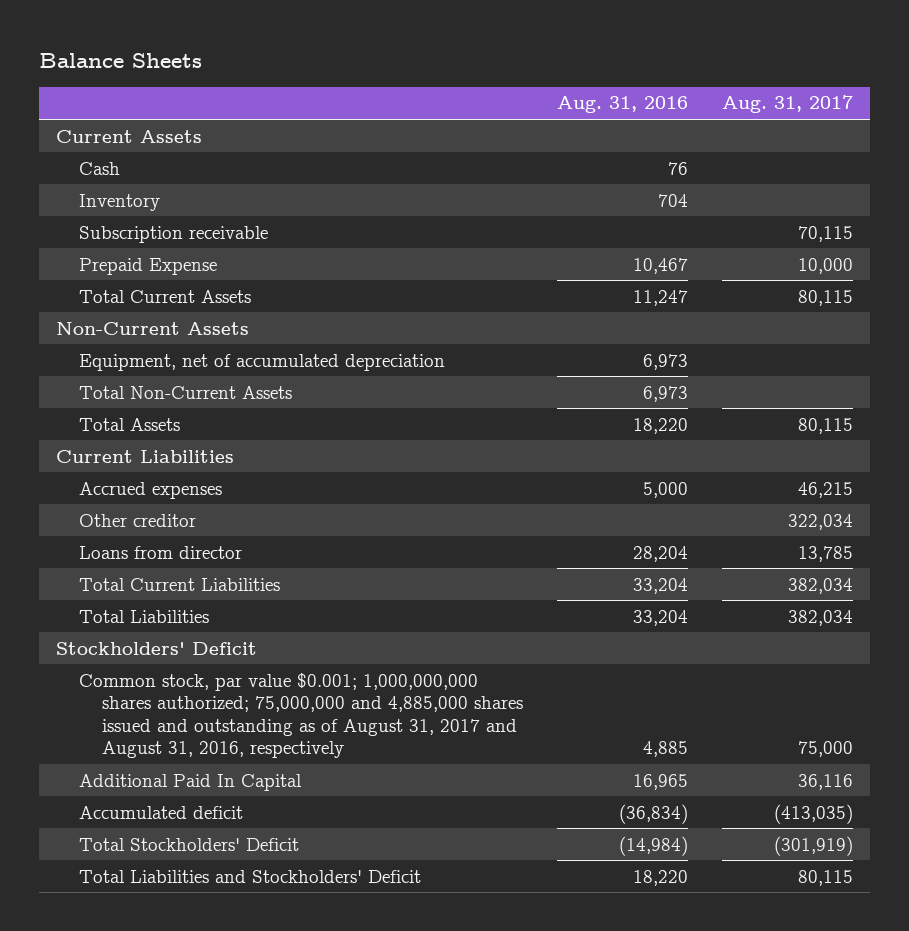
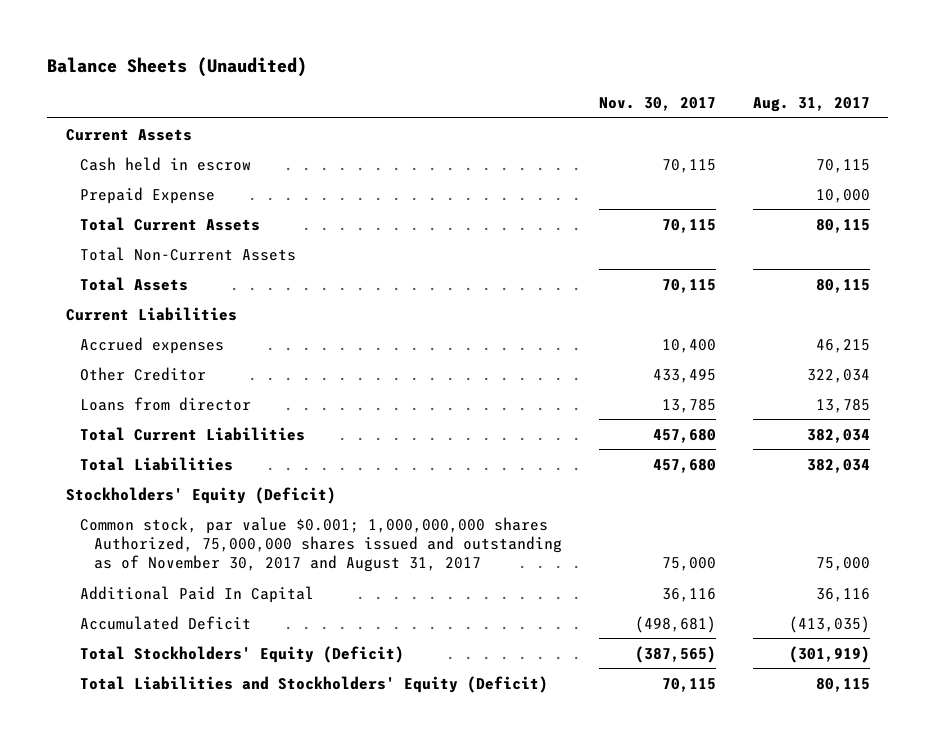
- Balance Sheets
+ Balance Sheets (Unaudited)
- | Aug. 31, 2016 | Aug. 31, 2017
+ | Nov. 30, 2017 | Aug. 31, 2017
- Cash | 76 |
- Inventory | 704 |
- Subscription receivable | | 70,115
+ Cash held in escrow | 70,115 | 70,115
- Non-Current Assets
- Equipment, net of accumulated depreciation | 6,973 |
- Other creditor | | 322,034
+ Other Creditor | 433,495 | 322,034
- Stockholders' Deficit
- Common stock, par value $0.001; 1,000,000,000 shares authorized; 75,000,000 and 4,885,000 shares issued and outstanding as of August 31, 2017 and August 31, 2016, respectively | 4,885 | 75,000
+ Stockholders' Equity (Deficit)
+ Common stock, par value $0.001; 1,000,000,000 shares Authorized, 75,000,000 shares issued and outstanding as of November 30, 2017 and August 31, 2017 | 75,000 | 75,000
- Accumulated deficit | (36,834) | (413,035)
- Total Stockholders' Deficit | (14,984) | (301,919)
- Total Liabilities and Stockholders' Deficit | 18,220 | 80,115
+ Accumulated Deficit | (498,681) | (413,035)
+ Total Stockholders' Equity (Deficit) | (387,565) | (301,919)
+ Total Liabilities and Stockholders' Equity (Deficit) | 70,115 | 80,115

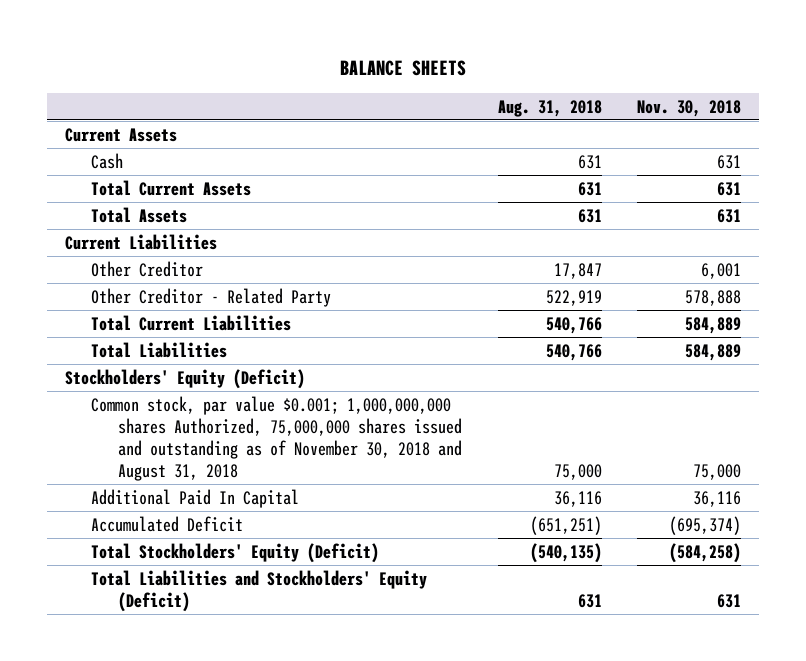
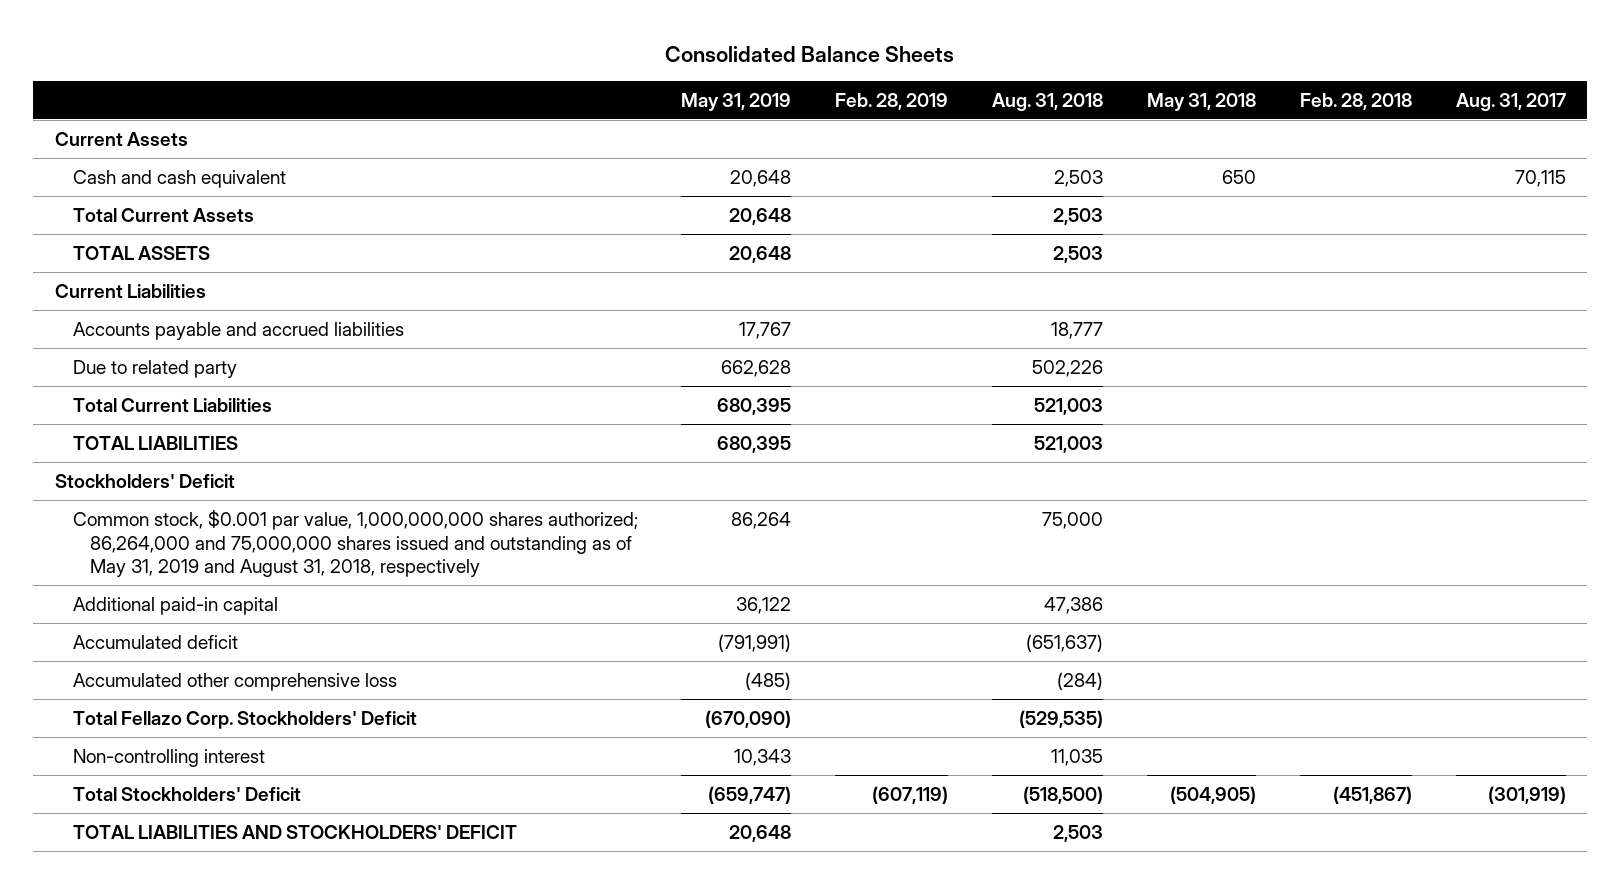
- BALANCE SHEETS
+ Consolidated Balance Sheets
- | Aug. 31, 2018 | Nov. 30, 2018
+ | May 31, 2019 | Feb. 28, 2019 | Aug. 31, 2018 | May 31, 2018 | Feb. 28, 2018 | Aug. 31, 2017
- Cash | 631 | 631
- Total Current Assets | 631 | 631
- Total Assets | 631 | 631
+ Cash and cash equivalent | 20,648 | | 2,503 | 650 | | 70,115
+ Total Current Assets | 20,648 | | 2,503 | | |
+ TOTAL ASSETS | 20,648 | | 2,503 | | |
- Other Creditor | 17,847 | 6,001
- Other Creditor - Related Party | 522,919 | 578,888
- Total Current Liabilities | 540,766 | 584,889
- Total Liabilities | 540,766 | 584,889
- Stockholders' Equity (Deficit)
- Common stock, par value $0.001; 1,000,000,000 shares Authorized, 75,000,000 shares issued and outstanding as of November 30, 2018 and August 31, 2018 | 75,000 | 75,000
- Additional Paid In Capital | 36,116 | 36,116
- Accumulated Deficit | (651,251) | (695,374)
- Total Stockholders' Equity (Deficit) | (540,135) | (584,258)
- Total Liabilities and Stockholders' Equity (Deficit) | 631 | 631
+ Accounts payable and accrued liabilities | 17,767 | | 18,777 | | |
+ Due to related party | 662,628 | | 502,226 | | |
+ Total Current Liabilities | 680,395 | | 521,003 | | |
+ TOTAL LIABILITIES | 680,395 | | 521,003 | | |
+ Stockholders' Deficit
+ Common stock, $0.001 par value, 1,000,000,000 shares authorized; 86,264,000 and 75,000,000 shares issued and outstanding as of May 31, 2019 and August 31, 2018, respectively | 86,264 | | 75,000 | | |
+ Additional paid-in capital | 36,122 | | 47,386 | | |
+ Accumulated deficit | (791,991) | | (651,637) | | |
+ Accumulated other comprehensive loss | (485) | | (284) | | |
+ Total Fellazo Corp. Stockholders' Deficit | (670,090) | | (529,535) | | |
+ Non-controlling interest | 10,343 | | 11,035 | | |
+ Total Stockholders' Deficit | (659,747) | (607,119) | (518,500) | (504,905) | (451,867) | (301,919)
+ TOTAL LIABILITIES AND STOCKHOLDERS' DEFICIT | 20,648 | | 2,503 | | |

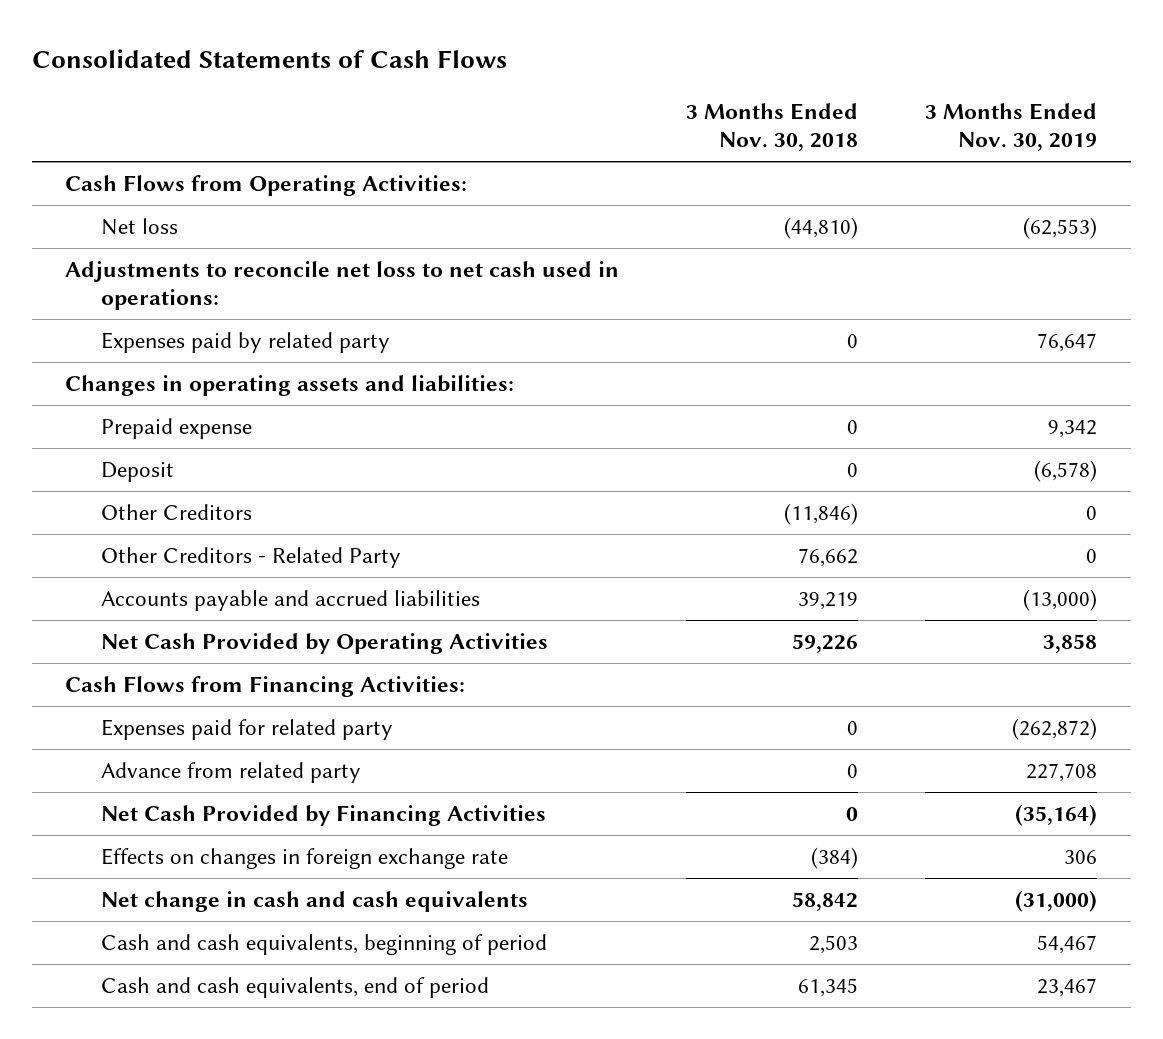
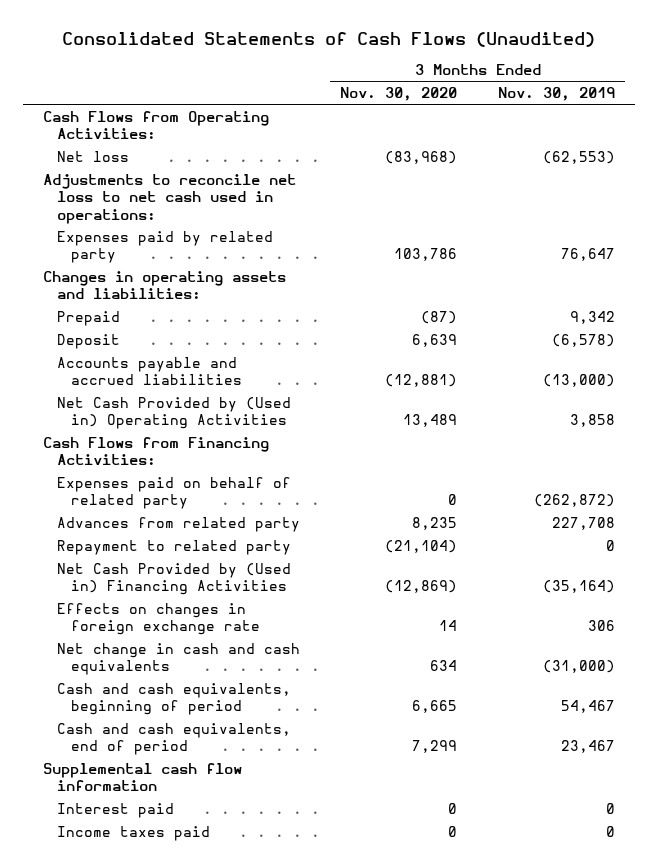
- Consolidated Statements of Cash Flows
+ Consolidated Statements of Cash Flows (Unaudited)
- | 3 Months Ended Nov. 30, 2018 | 3 Months Ended Nov. 30, 2019
+ | 3 Months Ended Nov. 30, 2020 | 3 Months Ended Nov. 30, 2019
- Prepaid expense | 0 | 9,342
+ Prepaid | (87) | 9,342
- Other Creditors | (11,846) | 0
- Other Creditors - Related Party | 76,662 | 0
- Net Cash Provided by Operating Activities | 59,226 | 3,858
+ Net Cash Provided by (Used in) Operating Activities | 13,489 | 3,858
- Expenses paid for related party | 0 | (262,872)
- Advance from related party | 0 | 227,708
- Net Cash Provided by Financing Activities | 0 | (35,164)
+ Expenses paid on behalf of related party | 0 | (262,872)
+ Advances from related party | 8,235 | 227,708
+ Repayment to related party | (21,104) | 0
+ Net Cash Provided by (Used in) Financing Activities | (12,869) | (35,164)
+ Supplemental cash flow information
+ Interest paid | 0 | 0
+ Income taxes paid | 0 | 0

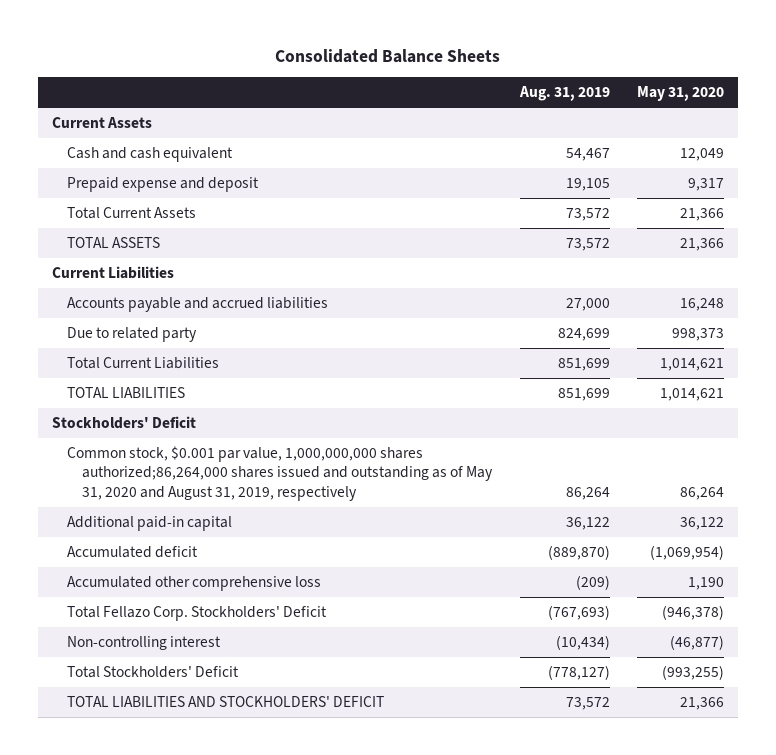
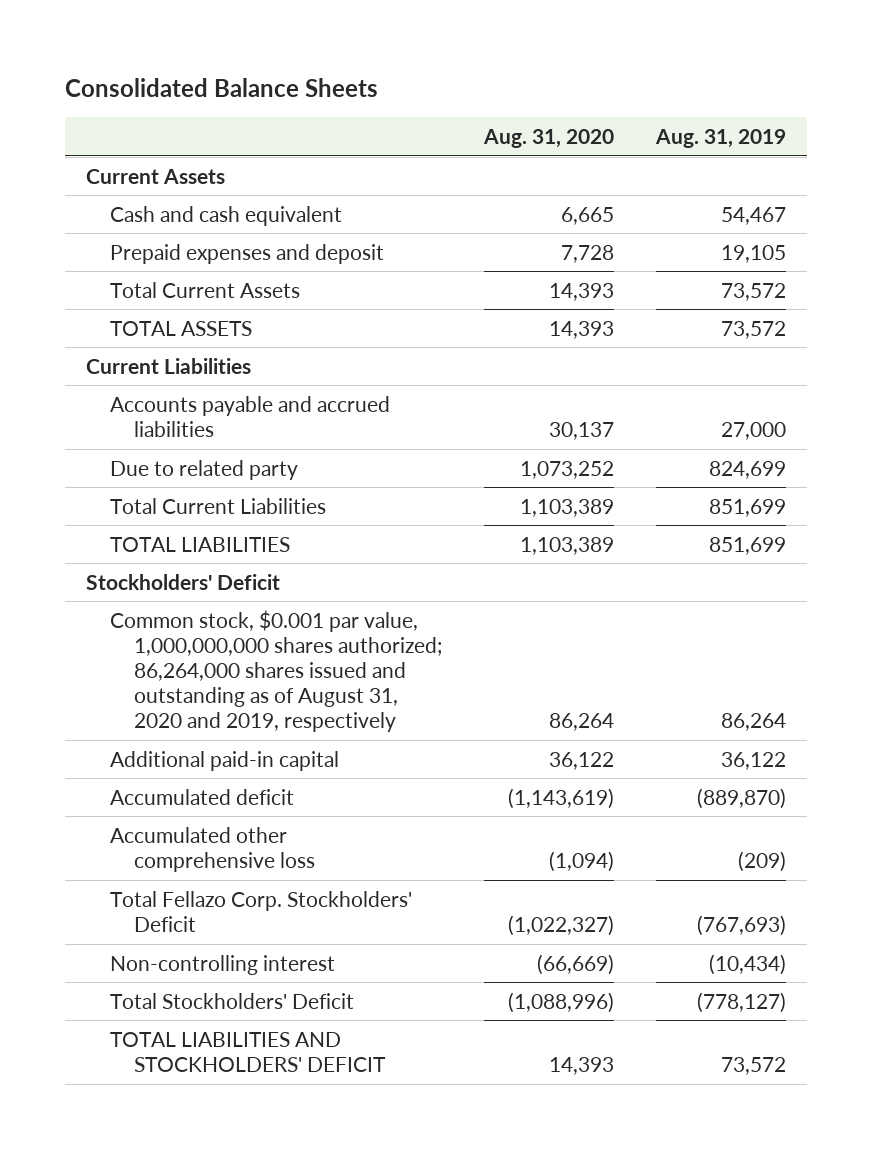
- | Aug. 31, 2019 | May 31, 2020
+ | Aug. 31, 2020 | Aug. 31, 2019
- Prepaid expense and deposit | 19,105 | 9,317
+ Prepaid expenses and deposit | 7,728 | 19,105
- Common stock, $0.001 par value, 1,000,000,000 shares authorized;86,264,000 shares issued and outstanding as of May 31, 2020 and August 31, 2019, respectively | 86,264 | 86,264
+ Common stock, $0.001 par value, 1,000,000,000 shares authorized; 86,264,000 shares issued and outstanding as of August 31, 2020 and 2019, respectively | 86,264 | 86,264

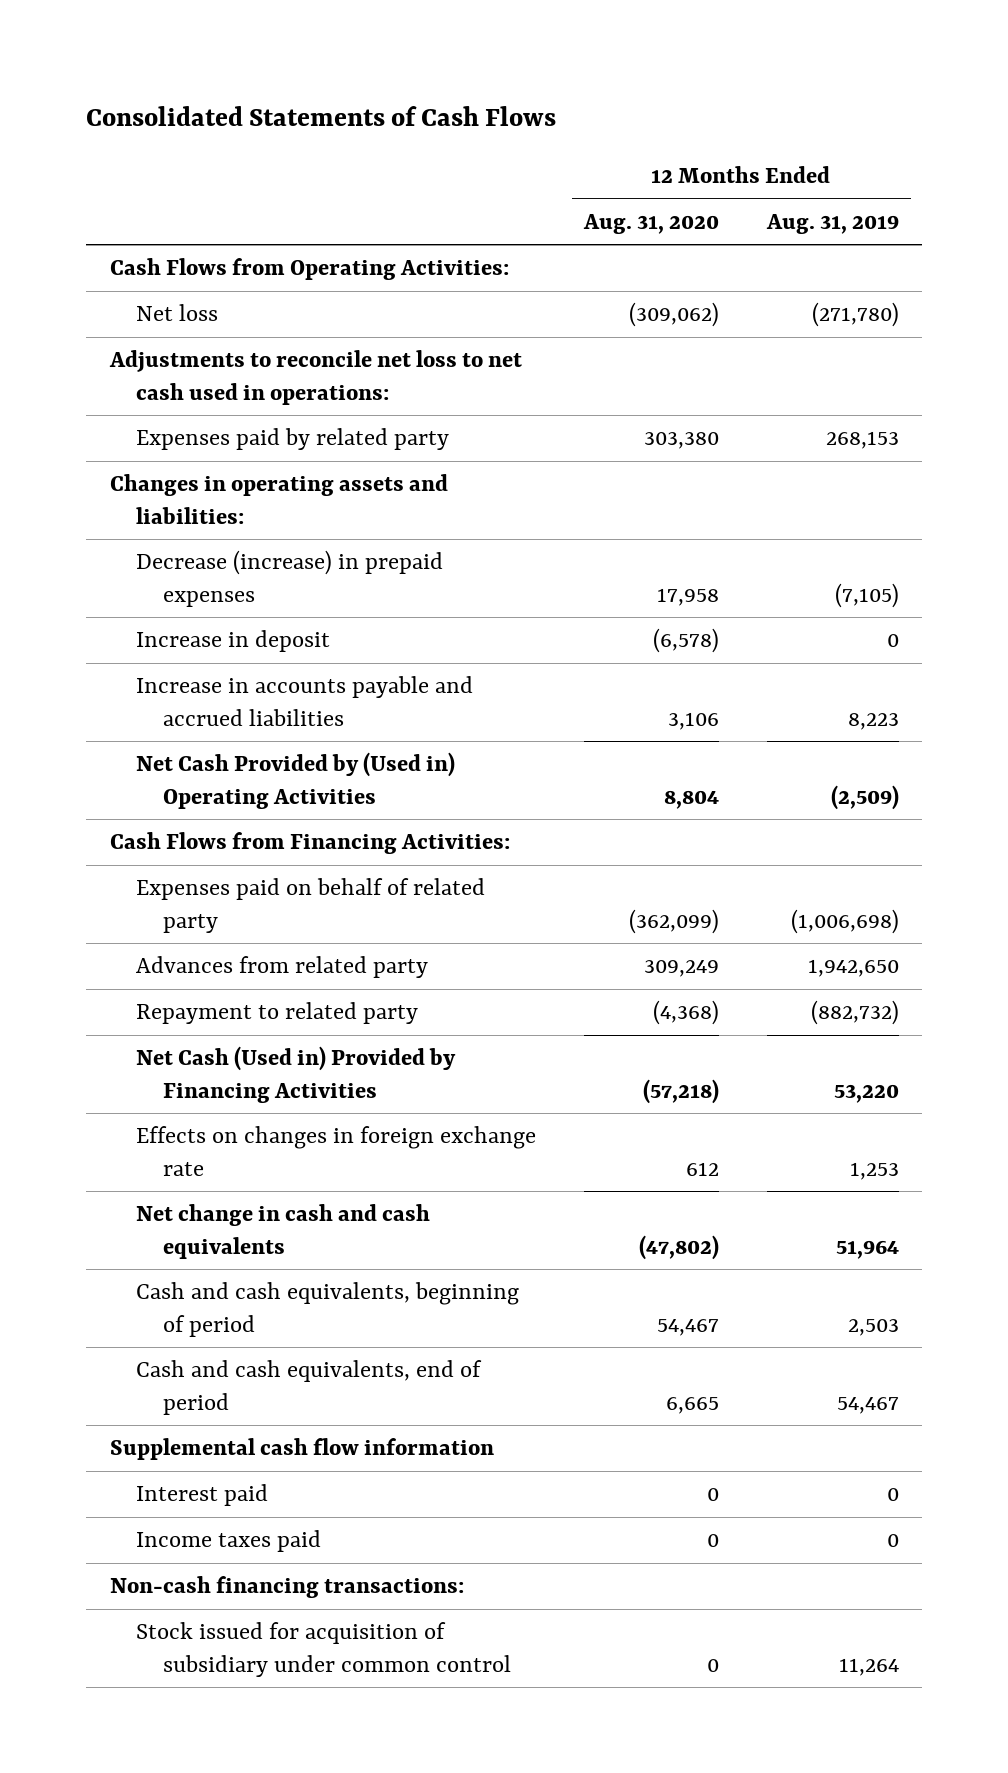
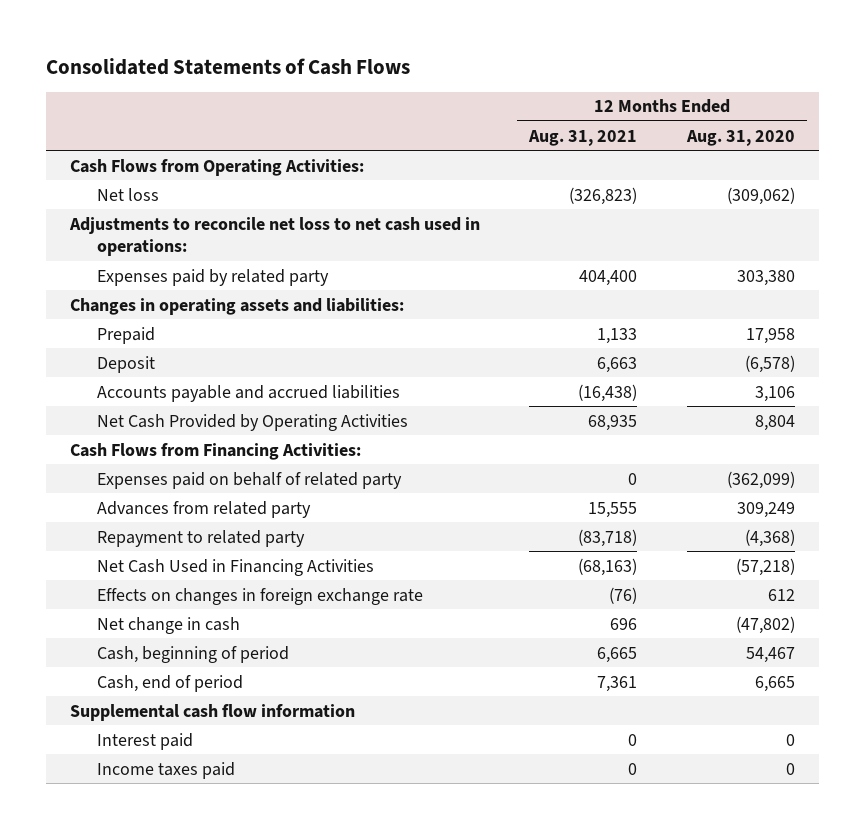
- | 12 Months Ended Aug. 31, 2020 | 12 Months Ended Aug. 31, 2019
+ | 12 Months Ended Aug. 31, 2021 | 12 Months Ended Aug. 31, 2020
- Decrease (increase) in prepaid expenses | 17,958 | (7,105)
- Increase in deposit | (6,578) | 0
- Increase in accounts payable and accrued liabilities | 3,106 | 8,223
- Net Cash Provided by (Used in) Operating Activities | 8,804 | (2,509)
+ Prepaid | 1,133 | 17,958
+ Deposit | 6,663 | (6,578)
+ Accounts payable and accrued liabilities | (16,438) | 3,106
+ Net Cash Provided by Operating Activities | 68,935 | 8,804
- Net Cash (Used in) Provided by Financing Activities | (57,218) | 53,220
+ Net Cash Used in Financing Activities | (68,163) | (57,218)
- Net change in cash and cash equivalents | (47,802) | 51,964
- Cash and cash equivalents, beginning of period | 54,467 | 2,503
- Cash and cash equivalents, end of period | 6,665 | 54,467
+ Net change in cash | 696 | (47,802)
+ Cash, beginning of period | 6,665 | 54,467
+ Cash, end of period | 7,361 | 6,665
- Non-cash financing transactions:
- Stock issued for acquisition of subsidiary under common control | 0 | 11,264

